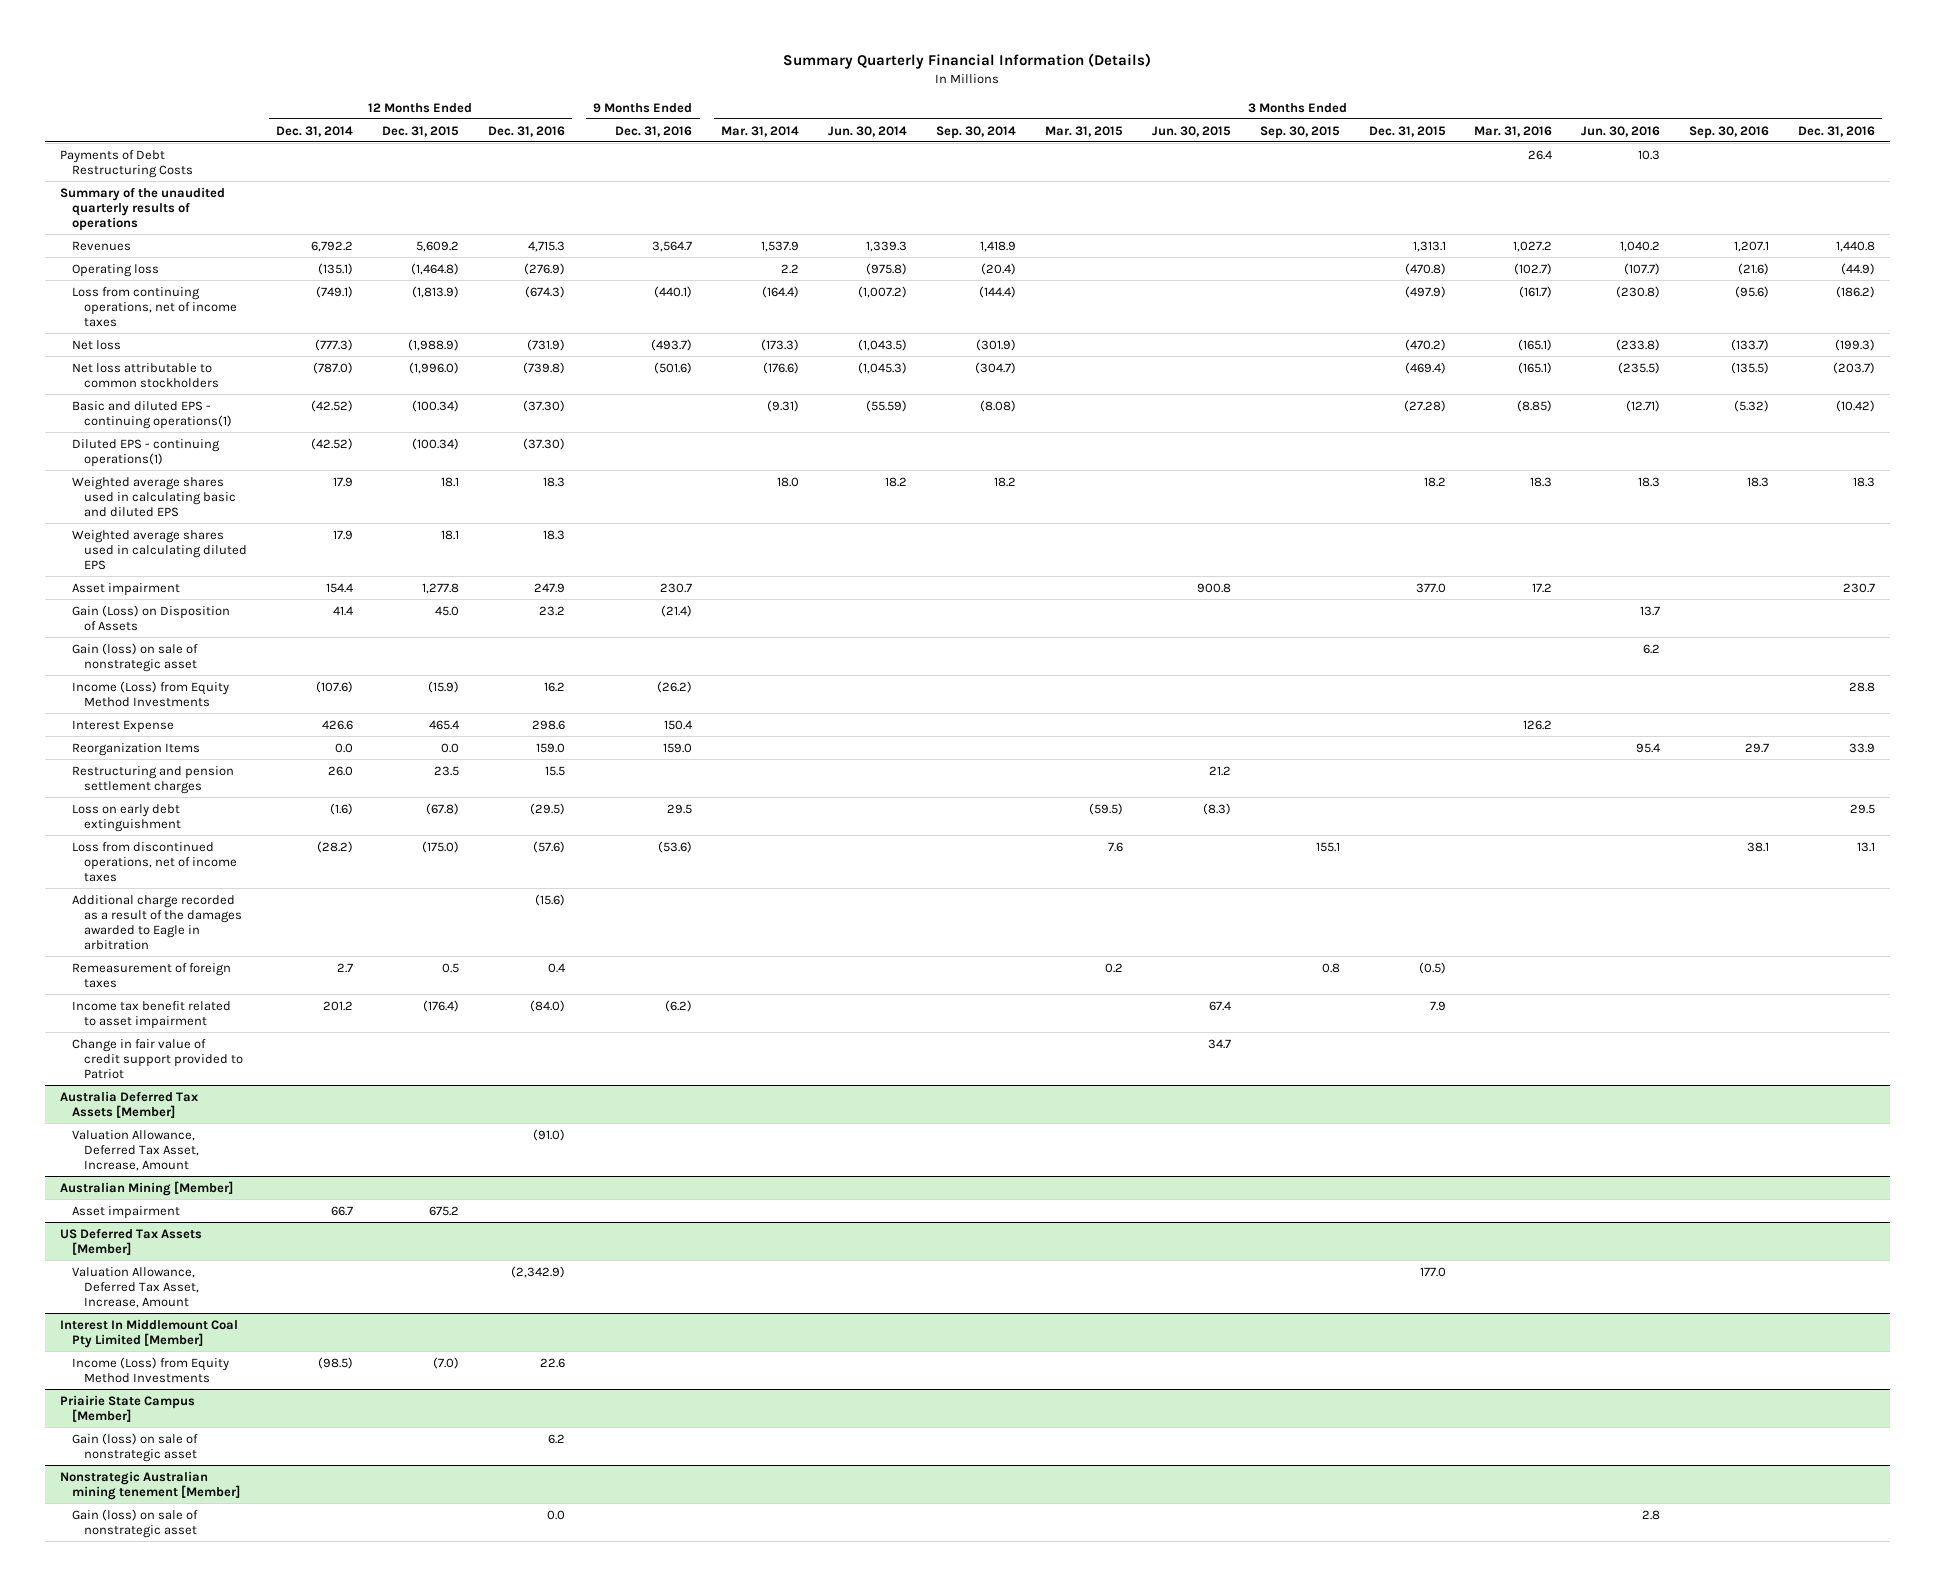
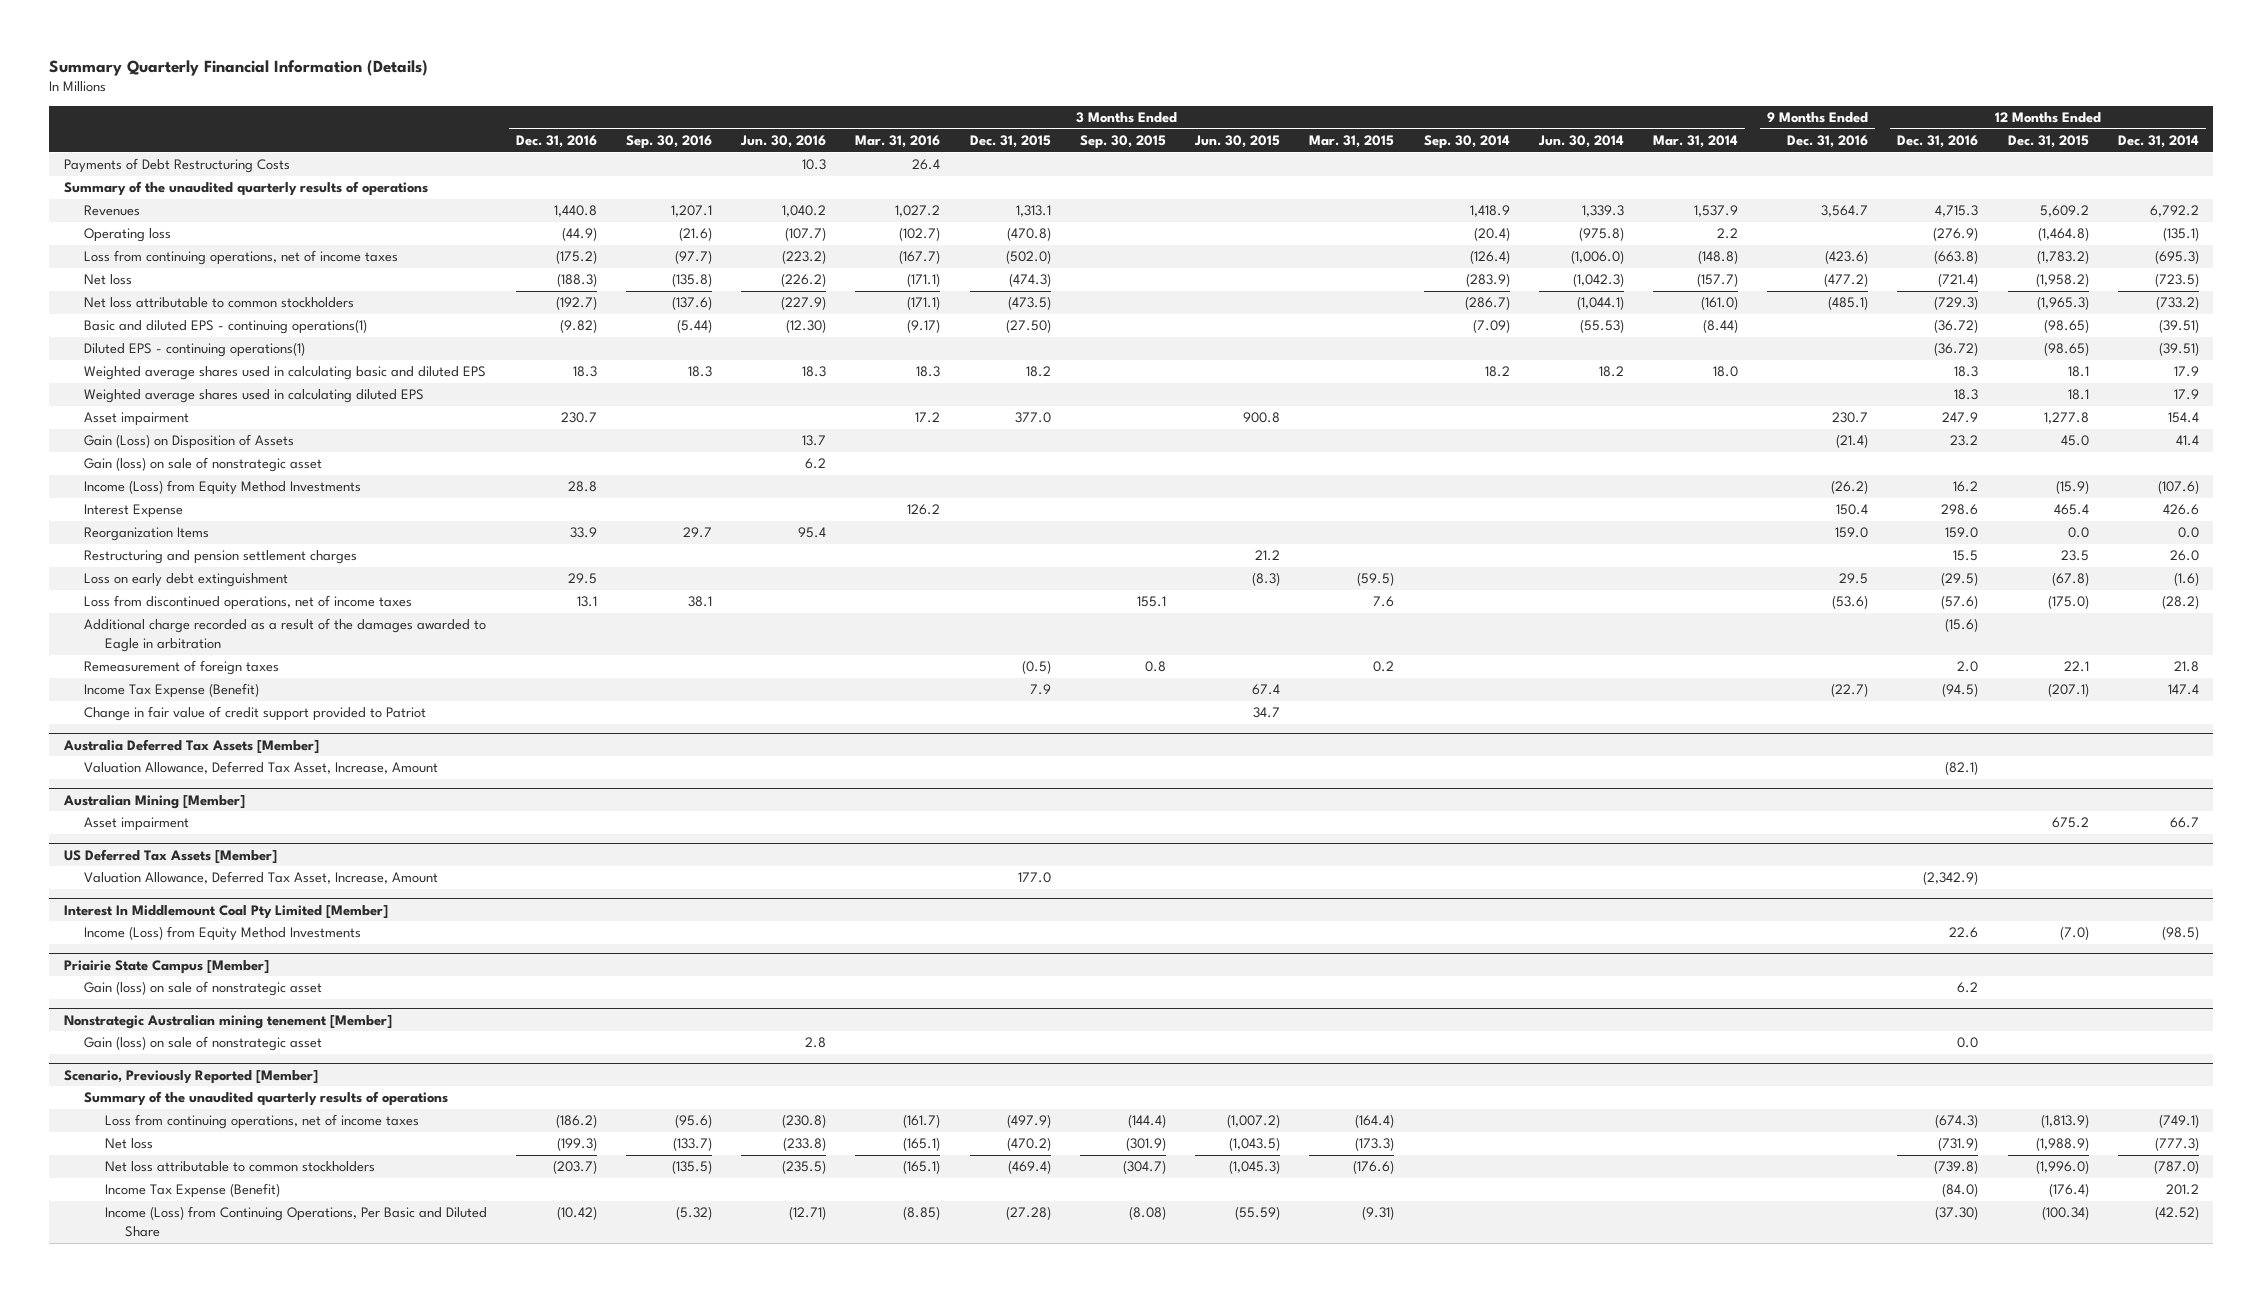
- | 12 Months Ended Dec. 31, 2014 | 12 Months Ended Dec. 31, 2015 | 12 Months Ended Dec. 31, 2016 | 9 Months Ended Dec. 31, 2016 | 3 Months Ended Mar. 31, 2014 | 3 Months Ended Jun. 30, 2014 | 3 Months Ended Sep. 30, 2014 | 3 Months Ended Mar. 31, 2015 | 3 Months Ended Jun. 30, 2015 | 3 Months Ended Sep. 30, 2015 | 3 Months Ended Dec. 31, 2015 | 3 Months Ended Mar. 31, 2016 | 3 Months Ended Jun. 30, 2016 | 3 Months Ended Sep. 30, 2016 | 3 Months Ended Dec. 31, 2016
+ | 3 Months Ended Dec. 31, 2016 | 3 Months Ended Sep. 30, 2016 | 3 Months Ended Jun. 30, 2016 | 3 Months Ended Mar. 31, 2016 | 3 Months Ended Dec. 31, 2015 | 3 Months Ended Sep. 30, 2015 | 3 Months Ended Jun. 30, 2015 | 3 Months Ended Mar. 31, 2015 | 3 Months Ended Sep. 30, 2014 | 3 Months Ended Jun. 30, 2014 | 3 Months Ended Mar. 31, 2014 | 9 Months Ended Dec. 31, 2016 | 12 Months Ended Dec. 31, 2016 | 12 Months Ended Dec. 31, 2015 | 12 Months Ended Dec. 31, 2014
- Loss from continuing operations, net of income taxes | (749.1) | (1,813.9) | (674.3) | (440.1) | (164.4) | (1,007.2) | (144.4) | | | | (497.9) | (161.7) | (230.8) | (95.6) | (186.2)
- Net loss | (777.3) | (1,988.9) | (731.9) | (493.7) | (173.3) | (1,043.5) | (301.9) | | | | (470.2) | (165.1) | (233.8) | (133.7) | (199.3)
- Net loss attributable to common stockholders | (787.0) | (1,996.0) | (739.8) | (501.6) | (176.6) | (1,045.3) | (304.7) | | | | (469.4) | (165.1) | (235.5) | (135.5) | (203.7)
- Basic and diluted EPS - continuing operations(1) | (42.52) | (100.34) | (37.30) | | (9.31) | (55.59) | (8.08) | | | | (27.28) | (8.85) | (12.71) | (5.32) | (10.42)
- Diluted EPS - continuing operations(1) | (42.52) | (100.34) | (37.30) | | | | | | | | | | | |
+ Loss from continuing operations, net of income taxes | (175.2) | (97.7) | (223.2) | (167.7) | (502.0) | | | | (126.4) | (1,006.0) | (148.8) | (423.6) | (663.8) | (1,783.2) | (695.3)
+ Net loss | (188.3) | (135.8) | (226.2) | (171.1) | (474.3) | | | | (283.9) | (1,042.3) | (157.7) | (477.2) | (721.4) | (1,958.2) | (723.5)
+ Net loss attributable to common stockholders | (192.7) | (137.6) | (227.9) | (171.1) | (473.5) | | | | (286.7) | (1,044.1) | (161.0) | (485.1) | (729.3) | (1,965.3) | (733.2)
+ Basic and diluted EPS - continuing operations(1) | (9.82) | (5.44) | (12.30) | (9.17) | (27.50) | | | | (7.09) | (55.53) | (8.44) | | (36.72) | (98.65) | (39.51)
+ Diluted EPS - continuing operations(1) | | | | | | | | | | | | | (36.72) | (98.65) | (39.51)
- Remeasurement of foreign taxes | 2.7 | 0.5 | 0.4 | | | | | 0.2 | | 0.8 | (0.5) | | | |
- Income tax benefit related to asset impairment | 201.2 | (176.4) | (84.0) | (6.2) | | | | | 67.4 | | 7.9 | | | |
+ Remeasurement of foreign taxes | | | | | (0.5) | 0.8 | | 0.2 | | | | | 2.0 | 22.1 | 21.8
+ Income Tax Expense (Benefit) | | | | | 7.9 | | 67.4 | | | | | (22.7) | (94.5) | (207.1) | 147.4
@ Australia Deferred Tax Assets [Member]
- Valuation Allowance, Deferred Tax Asset, Increase, Amount | | | (91.0) | | | | | | | | | | | |
+ Valuation Allowance, Deferred Tax Asset, Increase, Amount | | | | | | | | | | | | | (82.1) | |
+ Scenario, Previously Reported [Member]
+ Summary of the unaudited quarterly results of operations
+ Loss from continuing operations, net of income taxes | (186.2) | (95.6) | (230.8) | (161.7) | (497.9) | (144.4) | (1,007.2) | (164.4) | | | | | (674.3) | (1,813.9) | (749.1)
+ Net loss | (199.3) | (133.7) | (233.8) | (165.1) | (470.2) | (301.9) | (1,043.5) | (173.3) | | | | | (731.9) | (1,988.9) | (777.3)
+ Net loss attributable to common stockholders | (203.7) | (135.5) | (235.5) | (165.1) | (469.4) | (304.7) | (1,045.3) | (176.6) | | | | | (739.8) | (1,996.0) | (787.0)
+ Income Tax Expense (Benefit) | | | | | | | | | | | | | (84.0) | (176.4) | 201.2
+ Income (Loss) from Continuing Operations, Per Basic and Diluted Share | (10.42) | (5.32) | (12.71) | (8.85) | (27.28) | (8.08) | (55.59) | (9.31) | | | | | (37.30) | (100.34) | (42.52)

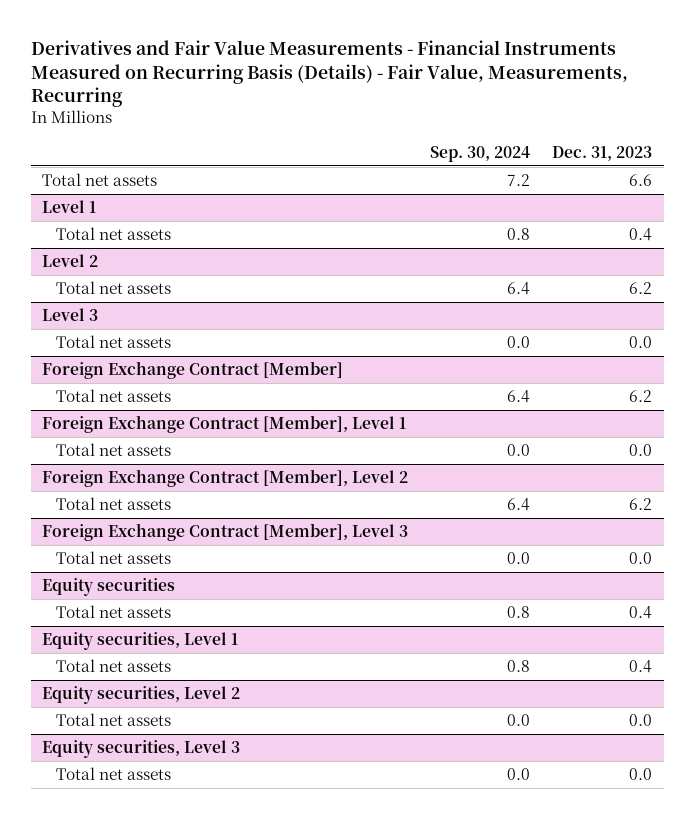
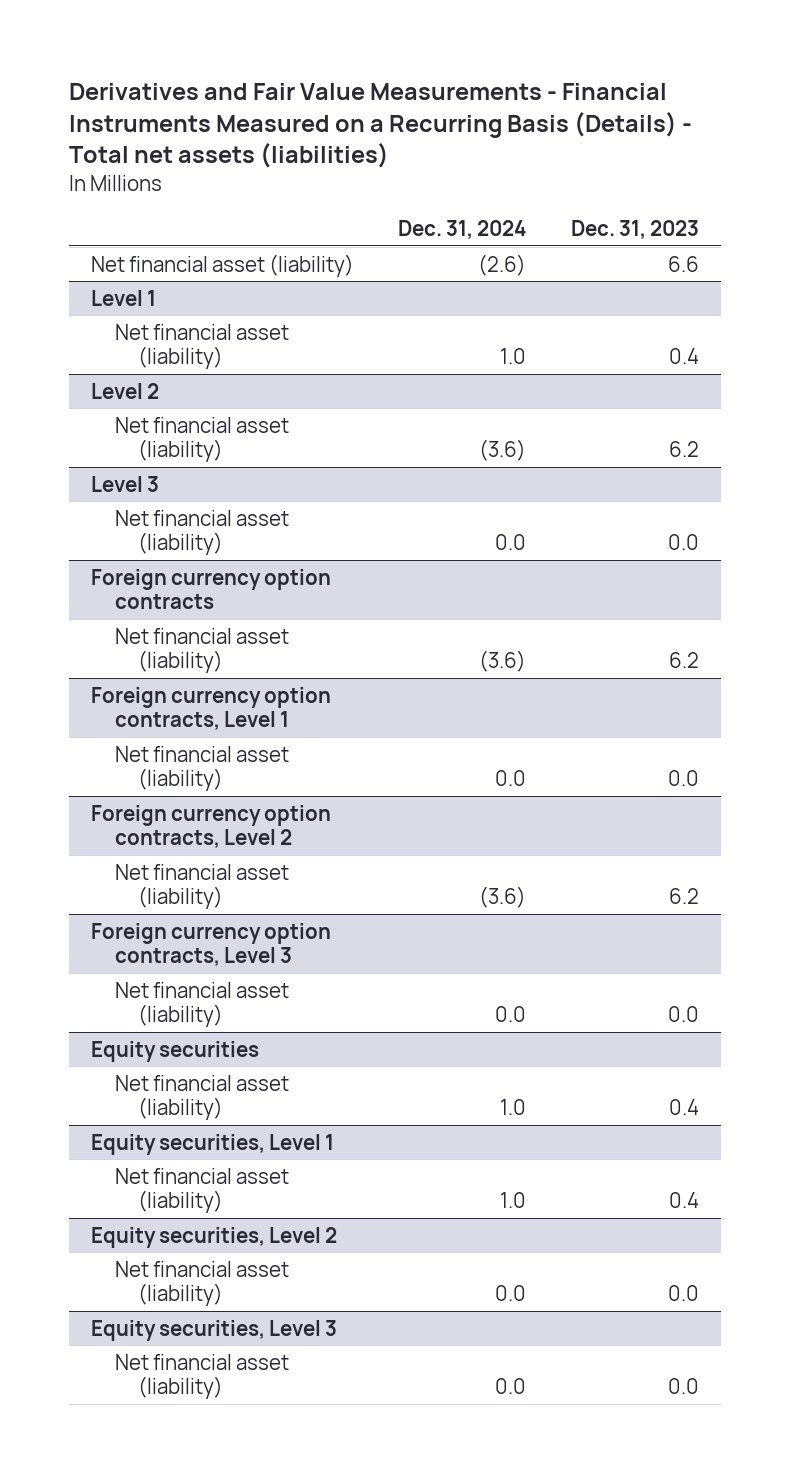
- Derivatives and Fair Value Measurements - Financial Instruments Measured on Recurring Basis (Details) - Fair Value, Measurements, Recurring
+ Derivatives and Fair Value Measurements - Financial Instruments Measured on a Recurring Basis (Details) - Total net assets (liabilities)
- | Sep. 30, 2024 | Dec. 31, 2023
+ | Dec. 31, 2024 | Dec. 31, 2023
- Total net assets | 7.2 | 6.6
+ Net financial asset (liability) | (2.6) | 6.6
@ Level 1
- Total net assets | 0.8 | 0.4
+ Net financial asset (liability) | 1.0 | 0.4
@ Level 2
- Total net assets | 6.4 | 6.2
+ Net financial asset (liability) | (3.6) | 6.2
@ Level 3
- Total net assets | 0.0 | 0.0
- Foreign Exchange Contract [Member]
- Total net assets | 6.4 | 6.2
- Foreign Exchange Contract [Member], Level 1
- Total net assets | 0.0 | 0.0
- Foreign Exchange Contract [Member], Level 2
- Total net assets | 6.4 | 6.2
- Foreign Exchange Contract [Member], Level 3
- Total net assets | 0.0 | 0.0
@ Level 3
+ Net financial asset (liability) | 0.0 | 0.0
+ Foreign currency option contracts
+ Net financial asset (liability) | (3.6) | 6.2
+ Foreign currency option contracts, Level 1
+ Net financial asset (liability) | 0.0 | 0.0
+ Foreign currency option contracts, Level 2
+ Net financial asset (liability) | (3.6) | 6.2
+ Foreign currency option contracts, Level 3
+ Net financial asset (liability) | 0.0 | 0.0
@ Equity securities
- Total net assets | 0.8 | 0.4
+ Net financial asset (liability) | 1.0 | 0.4
@ Equity securities, Level 1
- Total net assets | 0.8 | 0.4
+ Net financial asset (liability) | 1.0 | 0.4
@ Equity securities, Level 2
- Total net assets | 0.0 | 0.0
+ Net financial asset (liability) | 0.0 | 0.0
@ Equity securities, Level 3
- Total net assets | 0.0 | 0.0
+ Net financial asset (liability) | 0.0 | 0.0

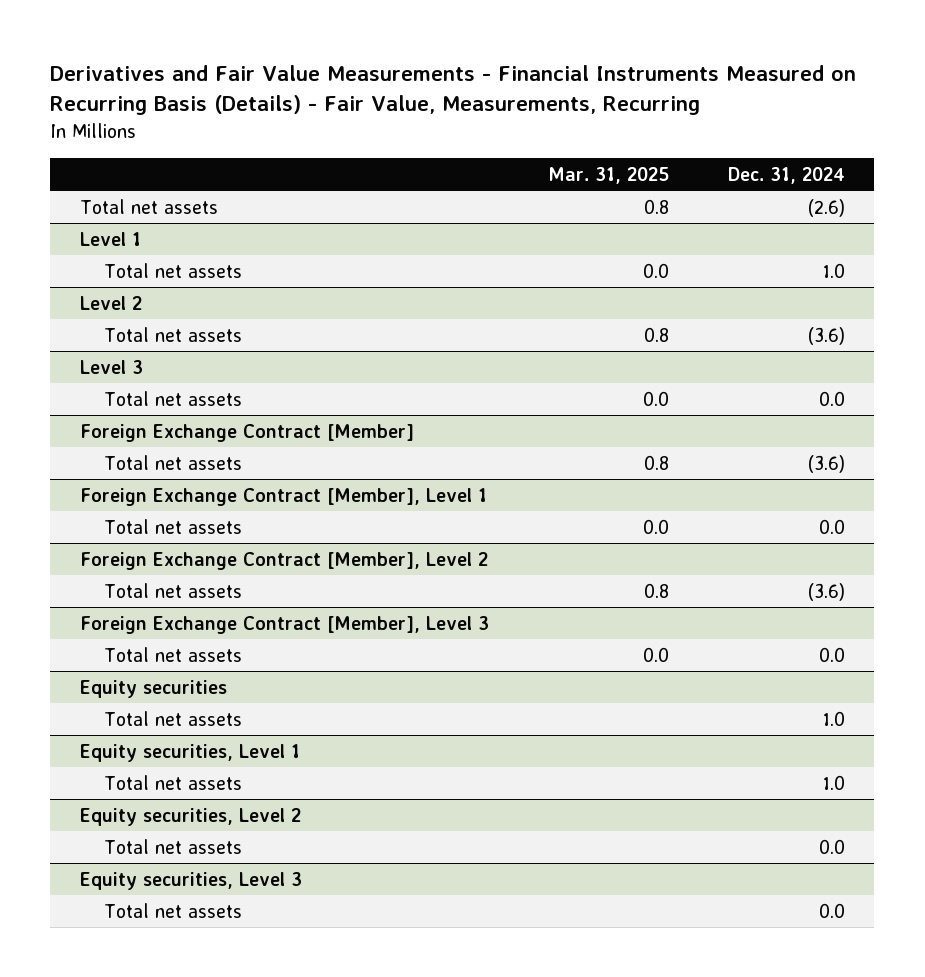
- Derivatives and Fair Value Measurements - Financial Instruments Measured on a Recurring Basis (Details) - Total net assets (liabilities)
+ Derivatives and Fair Value Measurements - Financial Instruments Measured on Recurring Basis (Details) - Fair Value, Measurements, Recurring
- | Dec. 31, 2024 | Dec. 31, 2023
+ | Mar. 31, 2025 | Dec. 31, 2024
- Net financial asset (liability) | (2.6) | 6.6
+ Total net assets | 0.8 | (2.6)
@ Level 1
- Net financial asset (liability) | 1.0 | 0.4
+ Total net assets | 0.0 | 1.0
@ Level 2
- Net financial asset (liability) | (3.6) | 6.2
+ Total net assets | 0.8 | (3.6)
@ Level 3
- Net financial asset (liability) | 0.0 | 0.0
- Foreign currency option contracts
- Net financial asset (liability) | (3.6) | 6.2
- Foreign currency option contracts, Level 1
- Net financial asset (liability) | 0.0 | 0.0
- Foreign currency option contracts, Level 2
- Net financial asset (liability) | (3.6) | 6.2
- Foreign currency option contracts, Level 3
- Net financial asset (liability) | 0.0 | 0.0
@ Level 3
+ Total net assets | 0.0 | 0.0
+ Foreign Exchange Contract [Member]
+ Total net assets | 0.8 | (3.6)
+ Foreign Exchange Contract [Member], Level 1
+ Total net assets | 0.0 | 0.0
+ Foreign Exchange Contract [Member], Level 2
+ Total net assets | 0.8 | (3.6)
+ Foreign Exchange Contract [Member], Level 3
+ Total net assets | 0.0 | 0.0
@ Equity securities
- Net financial asset (liability) | 1.0 | 0.4
+ Total net assets | | 1.0
@ Equity securities, Level 1
- Net financial asset (liability) | 1.0 | 0.4
+ Total net assets | | 1.0
@ Equity securities, Level 2
- Net financial asset (liability) | 0.0 | 0.0
+ Total net assets | | 0.0
@ Equity securities, Level 3
- Net financial asset (liability) | 0.0 | 0.0
+ Total net assets | | 0.0

